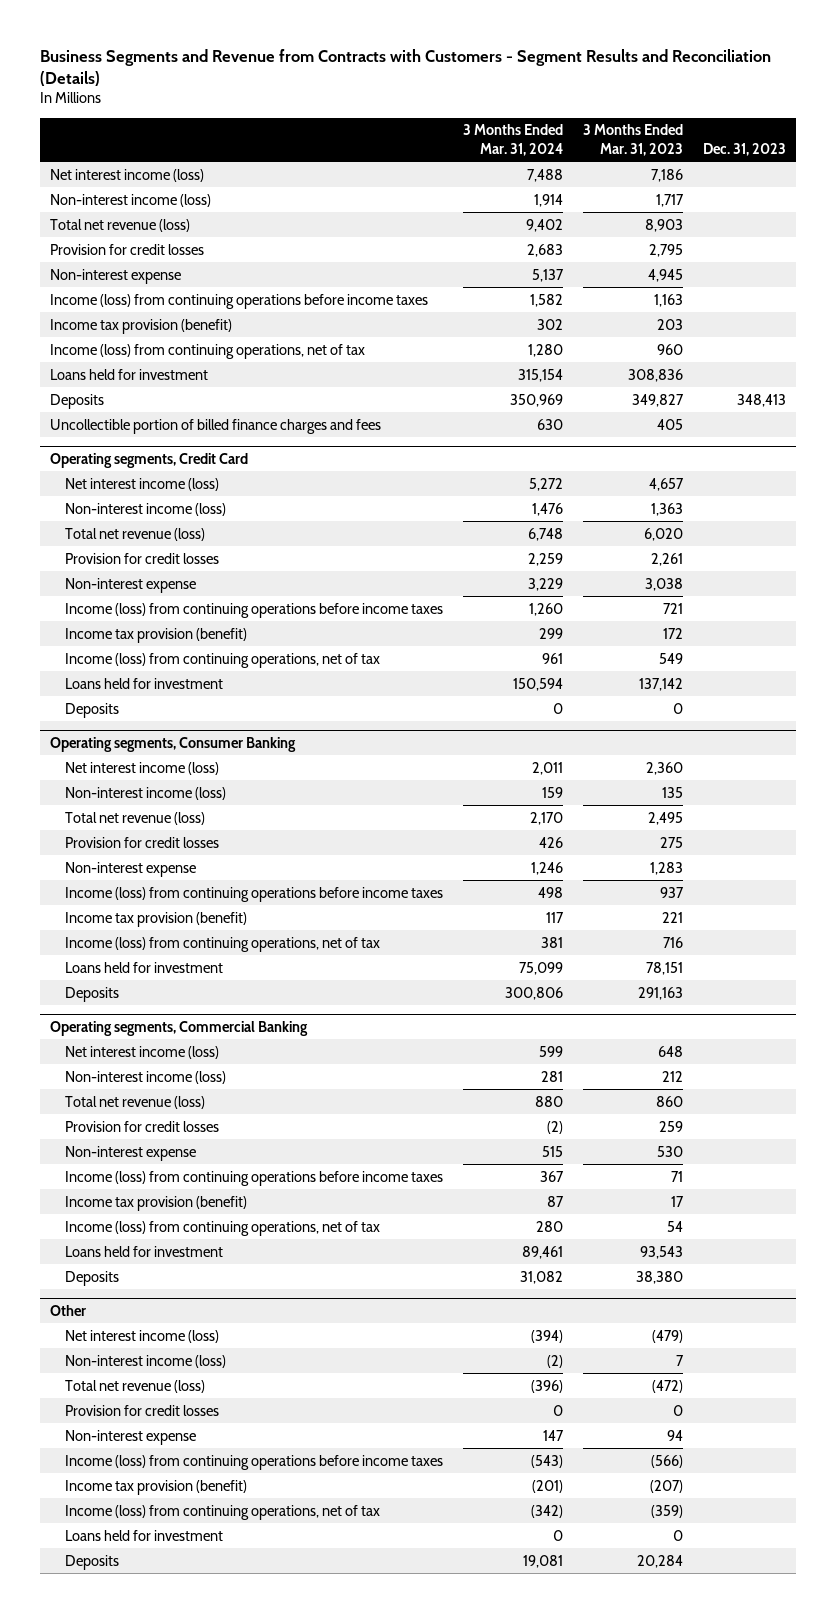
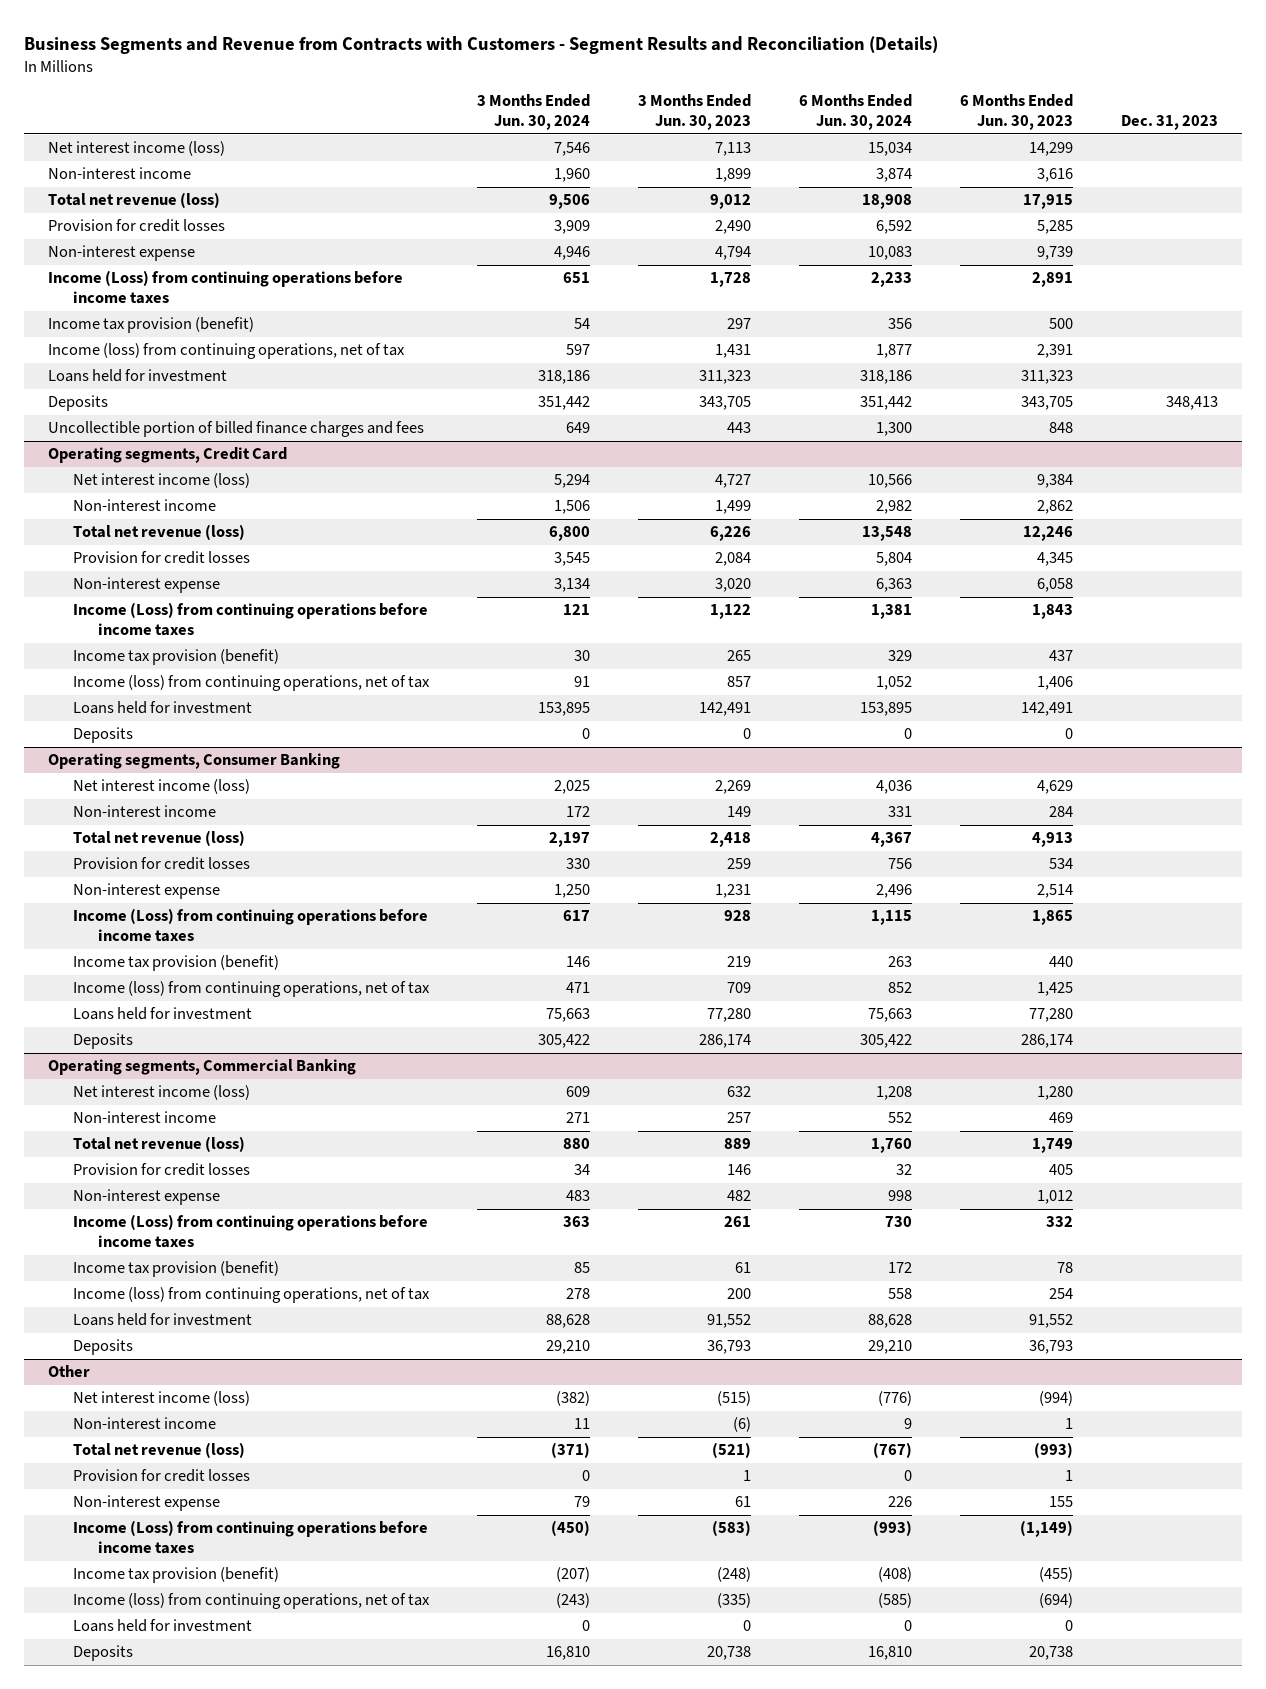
- | 3 Months Ended Mar. 31, 2024 | 3 Months Ended Mar. 31, 2023 | Dec. 31, 2023
+ | 3 Months Ended Jun. 30, 2024 | 3 Months Ended Jun. 30, 2023 | 6 Months Ended Jun. 30, 2024 | 6 Months Ended Jun. 30, 2023 | Dec. 31, 2023
- Non-interest income (loss) | 1,914 | 1,717 |
+ Non-interest income | 1,960 | 1,899 | 3,874 | 3,616 |
- Income (loss) from continuing operations before income taxes | 1,582 | 1,163 |
+ Income (Loss) from continuing operations before income taxes | 651 | 1,728 | 2,233 | 2,891 |
@ Operating segments, Credit Card
- Non-interest income (loss) | 1,476 | 1,363 |
+ Non-interest income | 1,506 | 1,499 | 2,982 | 2,862 |
- Income (loss) from continuing operations before income taxes | 1,260 | 721 |
+ Income (Loss) from continuing operations before income taxes | 121 | 1,122 | 1,381 | 1,843 |
@ Operating segments, Consumer Banking
- Non-interest income (loss) | 159 | 135 |
+ Non-interest income | 172 | 149 | 331 | 284 |
- Income (loss) from continuing operations before income taxes | 498 | 937 |
+ Income (Loss) from continuing operations before income taxes | 617 | 928 | 1,115 | 1,865 |
@ Operating segments, Commercial Banking
- Non-interest income (loss) | 281 | 212 |
+ Non-interest income | 271 | 257 | 552 | 469 |
- Income (loss) from continuing operations before income taxes | 367 | 71 |
+ Income (Loss) from continuing operations before income taxes | 363 | 261 | 730 | 332 |
@ Other
- Non-interest income (loss) | (2) | 7 |
+ Non-interest income | 11 | (6) | 9 | 1 |
- Income (loss) from continuing operations before income taxes | (543) | (566) |
+ Income (Loss) from continuing operations before income taxes | (450) | (583) | (993) | (1,149) |

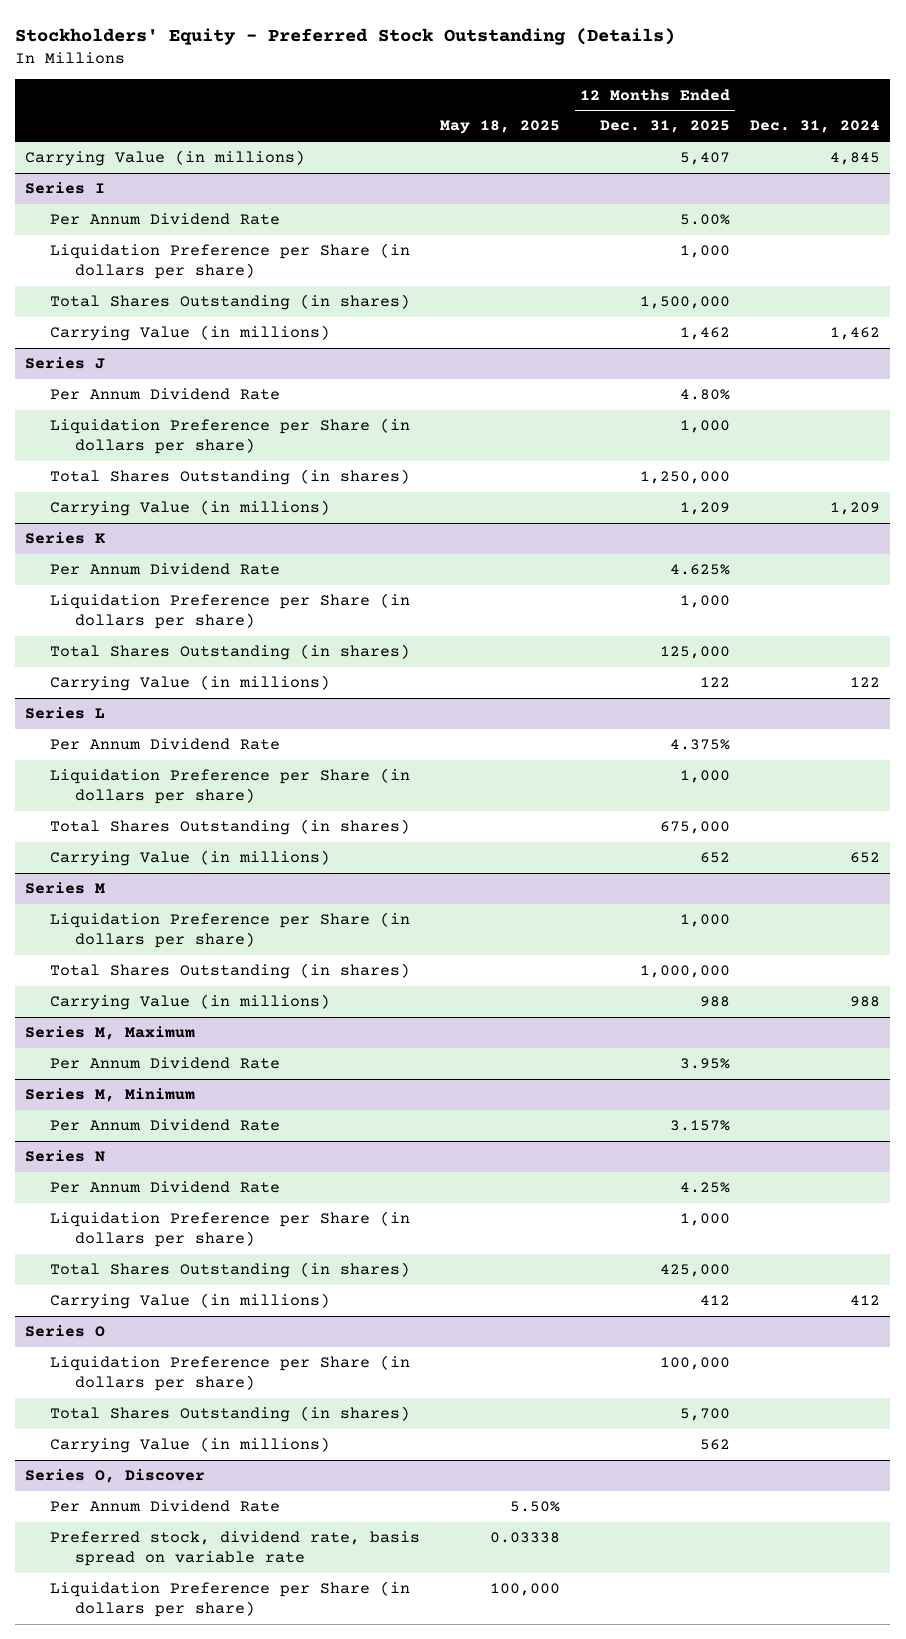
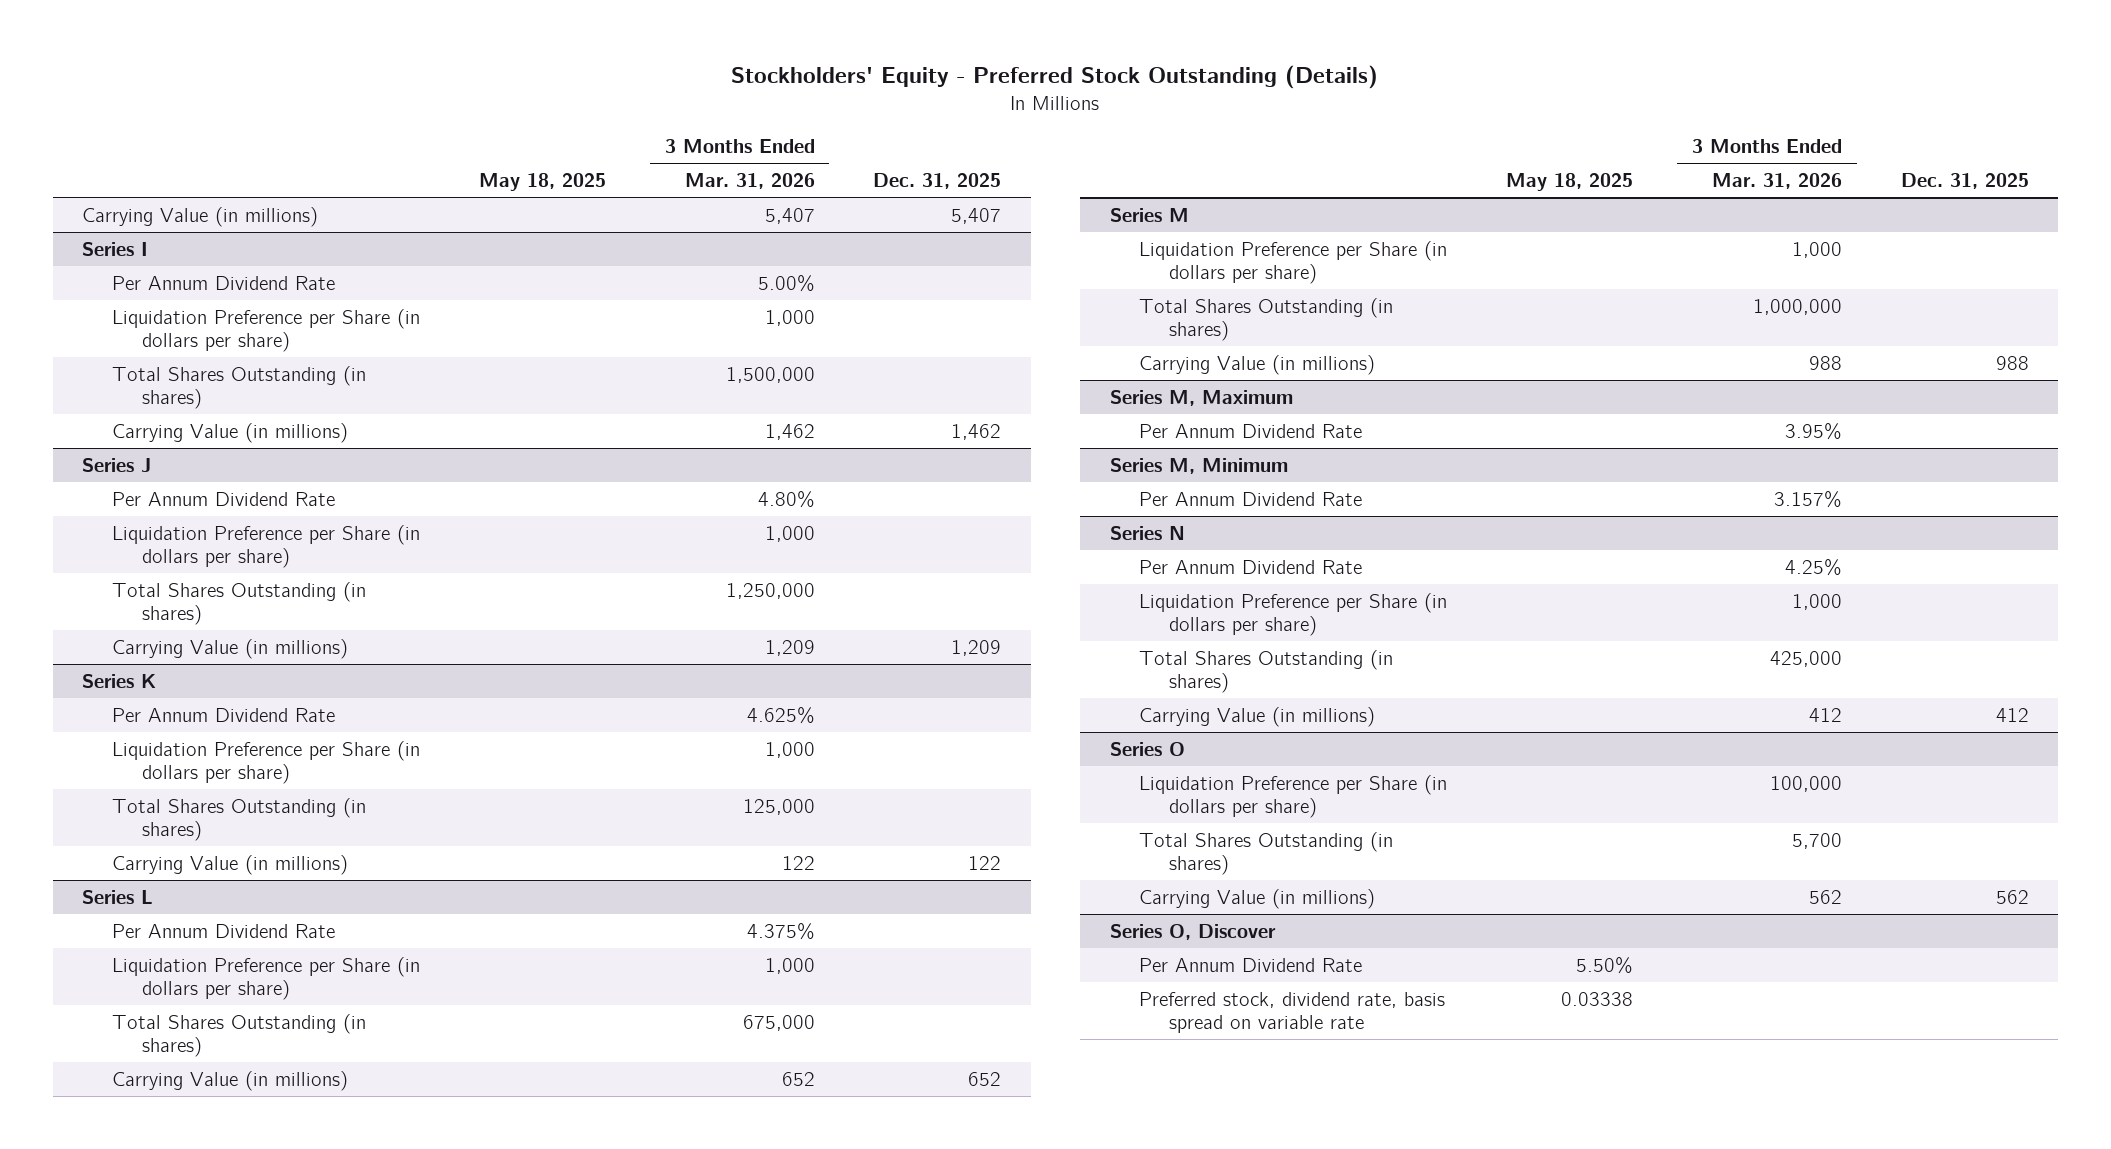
- | May 18, 2025 | 12 Months Ended Dec. 31, 2025 | Dec. 31, 2024
+ | May 18, 2025 | 3 Months Ended Mar. 31, 2026 | Dec. 31, 2025
@ Series O, Discover
- Liquidation Preference per Share (in dollars per share) | 100,000 | |

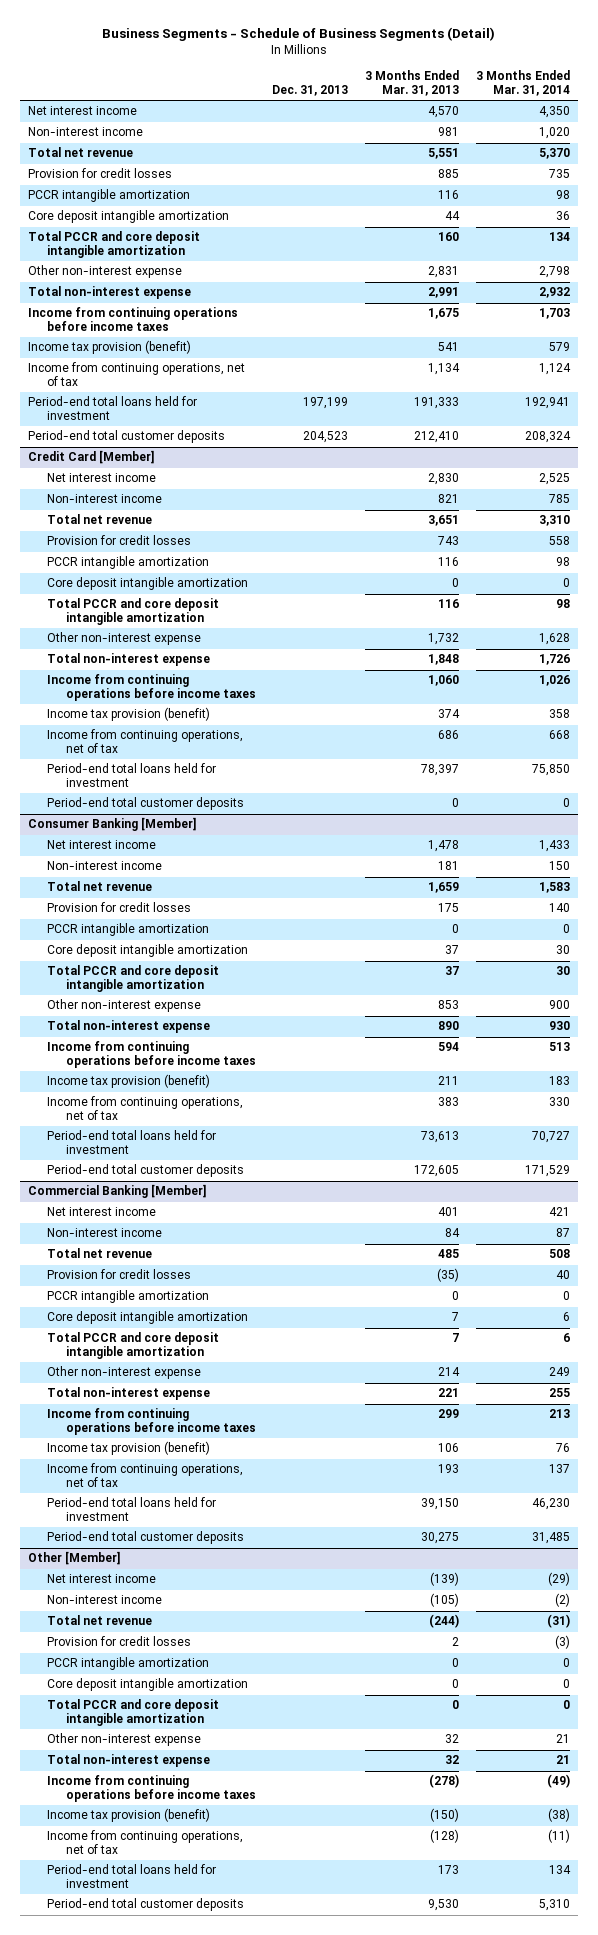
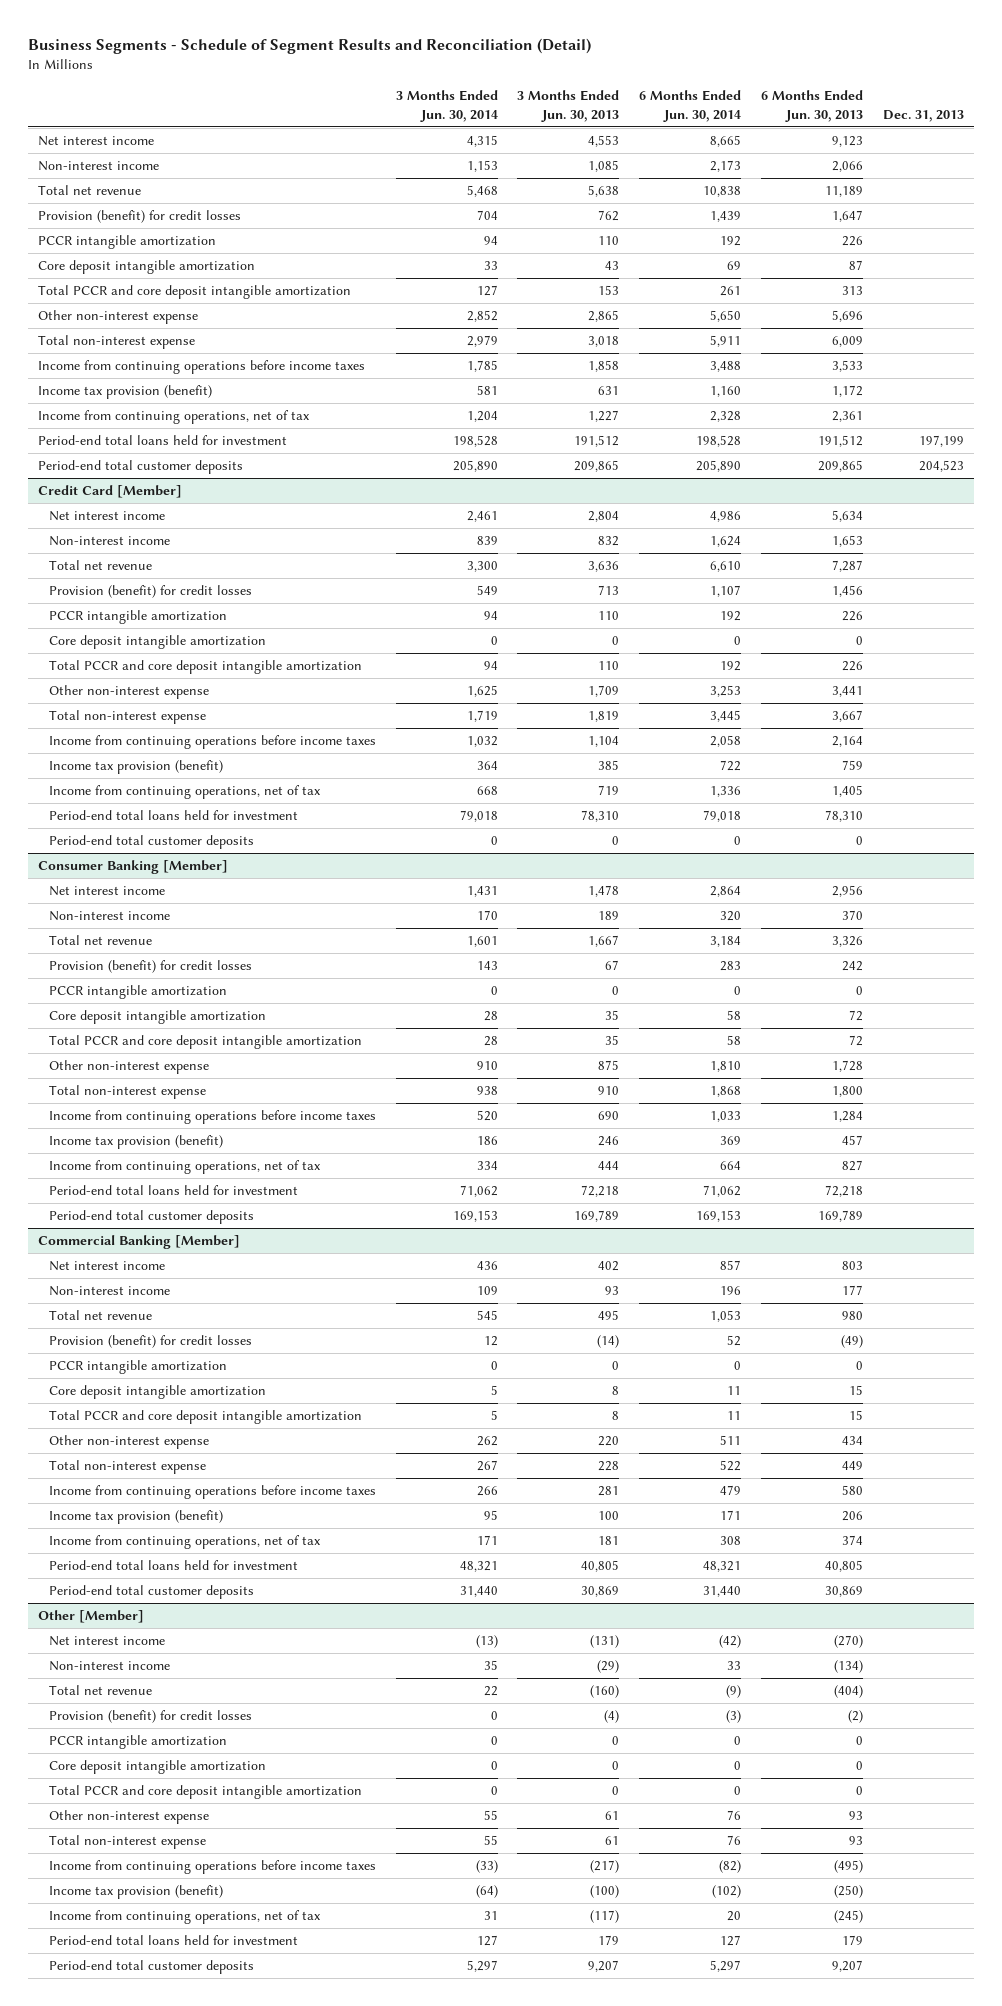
- Business Segments - Schedule of Business Segments (Detail)
+ Business Segments - Schedule of Segment Results and Reconciliation (Detail)
- | Dec. 31, 2013 | 3 Months Ended Mar. 31, 2013 | 3 Months Ended Mar. 31, 2014
+ | 3 Months Ended Jun. 30, 2014 | 3 Months Ended Jun. 30, 2013 | 6 Months Ended Jun. 30, 2014 | 6 Months Ended Jun. 30, 2013 | Dec. 31, 2013
- Provision for credit losses | | 885 | 735
+ Provision (benefit) for credit losses | 704 | 762 | 1,439 | 1,647 |
@ Credit Card [Member]
- Provision for credit losses | | 743 | 558
+ Provision (benefit) for credit losses | 549 | 713 | 1,107 | 1,456 |
@ Consumer Banking [Member]
- Provision for credit losses | | 175 | 140
+ Provision (benefit) for credit losses | 143 | 67 | 283 | 242 |
@ Commercial Banking [Member]
- Provision for credit losses | | (35) | 40
+ Provision (benefit) for credit losses | 12 | (14) | 52 | (49) |
@ Other [Member]
- Provision for credit losses | | 2 | (3)
+ Provision (benefit) for credit losses | 0 | (4) | (3) | (2) |

